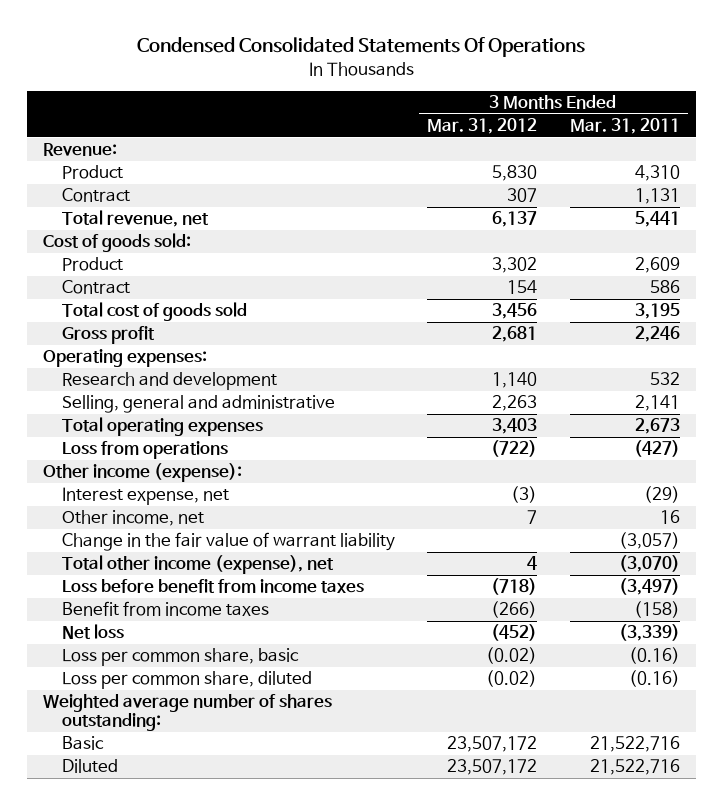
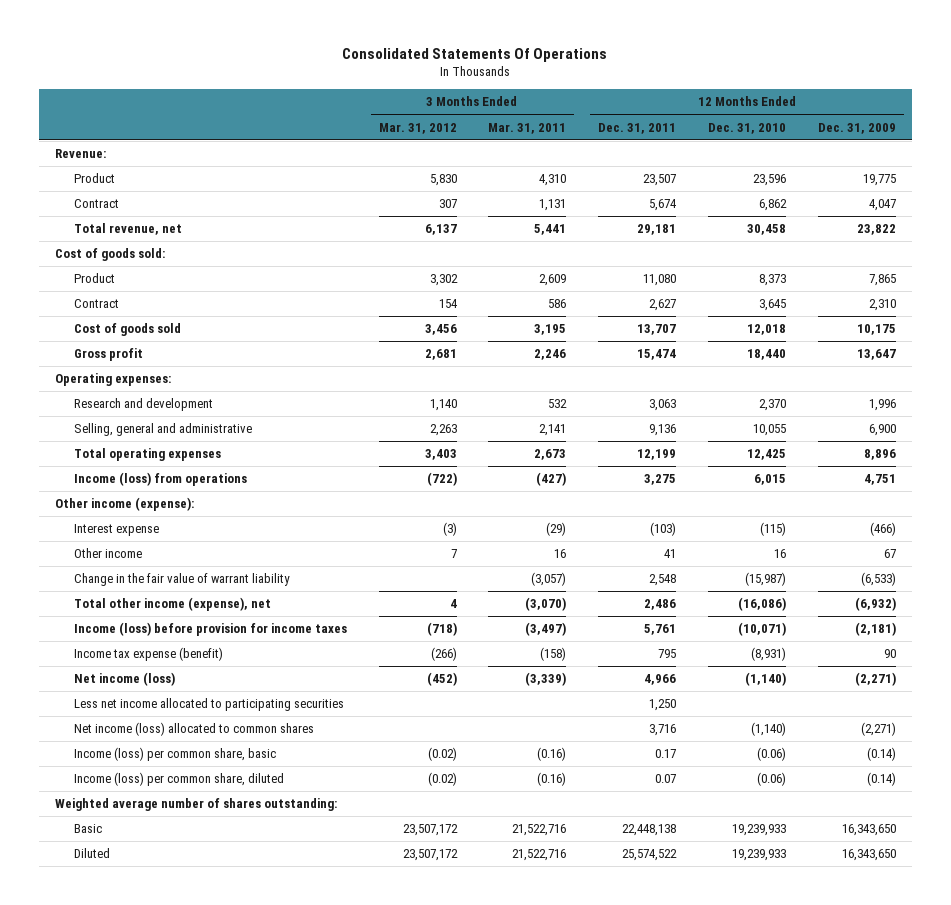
- Condensed Consolidated Statements Of Operations
+ Consolidated Statements Of Operations
- | 3 Months Ended Mar. 31, 2012 | 3 Months Ended Mar. 31, 2011
+ | 3 Months Ended Mar. 31, 2012 | 3 Months Ended Mar. 31, 2011 | 12 Months Ended Dec. 31, 2011 | 12 Months Ended Dec. 31, 2010 | 12 Months Ended Dec. 31, 2009
- Total cost of goods sold | 3,456 | 3,195
+ Cost of goods sold | 3,456 | 3,195 | 13,707 | 12,018 | 10,175
- Loss from operations | (722) | (427)
+ Income (loss) from operations | (722) | (427) | 3,275 | 6,015 | 4,751
- Interest expense, net | (3) | (29)
- Other income, net | 7 | 16
+ Interest expense | (3) | (29) | (103) | (115) | (466)
+ Other income | 7 | 16 | 41 | 16 | 67
- Loss before benefit from income taxes | (718) | (3,497)
- Benefit from income taxes | (266) | (158)
- Net loss | (452) | (3,339)
- Loss per common share, basic | (0.02) | (0.16)
- Loss per common share, diluted | (0.02) | (0.16)
+ Income (loss) before provision for income taxes | (718) | (3,497) | 5,761 | (10,071) | (2,181)
+ Income tax expense (benefit) | (266) | (158) | 795 | (8,931) | 90
+ Net income (loss) | (452) | (3,339) | 4,966 | (1,140) | (2,271)
+ Less net income allocated to participating securities | | | 1,250 | |
+ Net income (loss) allocated to common shares | | | 3,716 | (1,140) | (2,271)
+ Income (loss) per common share, basic | (0.02) | (0.16) | 0.17 | (0.06) | (0.14)
+ Income (loss) per common share, diluted | (0.02) | (0.16) | 0.07 | (0.06) | (0.14)

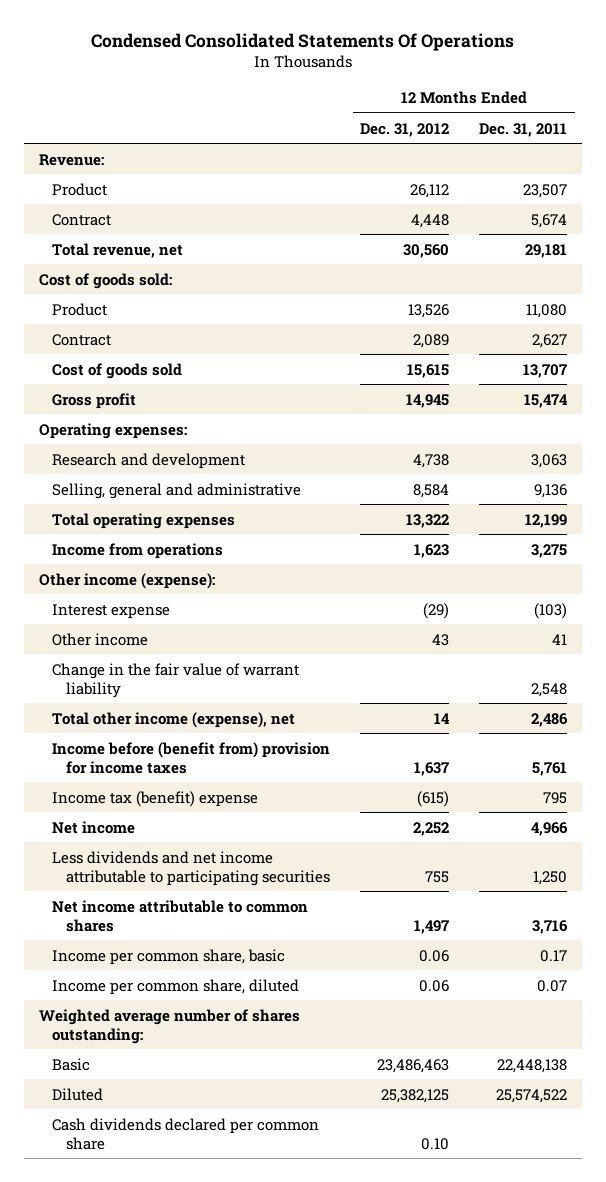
- Consolidated Statements Of Operations
+ Condensed Consolidated Statements Of Operations
- | 3 Months Ended Mar. 31, 2012 | 3 Months Ended Mar. 31, 2011 | 12 Months Ended Dec. 31, 2011 | 12 Months Ended Dec. 31, 2010 | 12 Months Ended Dec. 31, 2009
+ | 12 Months Ended Dec. 31, 2012 | 12 Months Ended Dec. 31, 2011
- Income (loss) from operations | (722) | (427) | 3,275 | 6,015 | 4,751
+ Income from operations | 1,623 | 3,275
- Income (loss) before provision for income taxes | (718) | (3,497) | 5,761 | (10,071) | (2,181)
- Income tax expense (benefit) | (266) | (158) | 795 | (8,931) | 90
- Net income (loss) | (452) | (3,339) | 4,966 | (1,140) | (2,271)
- Less net income allocated to participating securities | | | 1,250 | |
- Net income (loss) allocated to common shares | | | 3,716 | (1,140) | (2,271)
- Income (loss) per common share, basic | (0.02) | (0.16) | 0.17 | (0.06) | (0.14)
- Income (loss) per common share, diluted | (0.02) | (0.16) | 0.07 | (0.06) | (0.14)
+ Income before (benefit from) provision for income taxes | 1,637 | 5,761
+ Income tax (benefit) expense | (615) | 795
+ Net income | 2,252 | 4,966
+ Less dividends and net income attributable to participating securities | 755 | 1,250
+ Net income attributable to common shares | 1,497 | 3,716
+ Income per common share, basic | 0.06 | 0.17
+ Income per common share, diluted | 0.06 | 0.07
+ Cash dividends declared per common share | 0.10 |

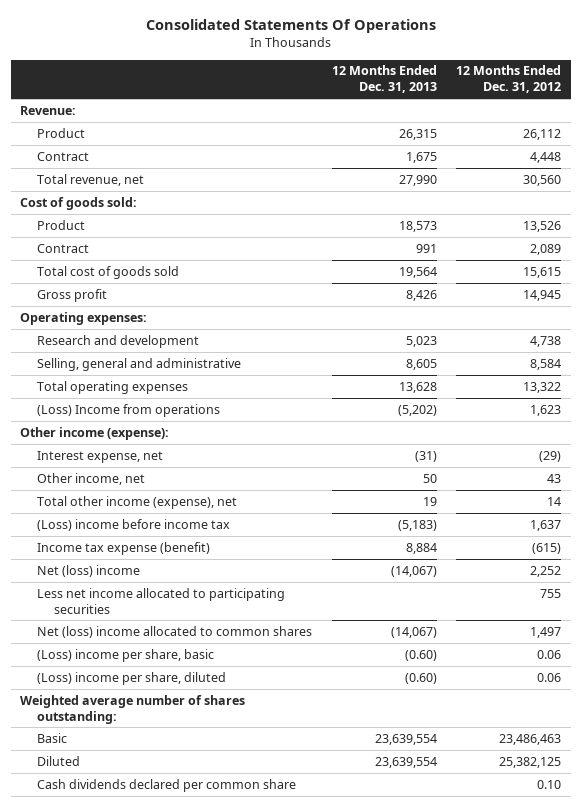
- Condensed Consolidated Statements Of Operations
+ Consolidated Statements Of Operations
- | 12 Months Ended Dec. 31, 2012 | 12 Months Ended Dec. 31, 2011
+ | 12 Months Ended Dec. 31, 2013 | 12 Months Ended Dec. 31, 2012
- Cost of goods sold | 15,615 | 13,707
+ Total cost of goods sold | 19,564 | 15,615
- Income from operations | 1,623 | 3,275
+ (Loss) Income from operations | (5,202) | 1,623
- Interest expense | (29) | (103)
- Other income | 43 | 41
- Change in the fair value of warrant liability | | 2,548
+ Interest expense, net | (31) | (29)
+ Other income, net | 50 | 43
- Income before (benefit from) provision for income taxes | 1,637 | 5,761
- Income tax (benefit) expense | (615) | 795
- Net income | 2,252 | 4,966
- Less dividends and net income attributable to participating securities | 755 | 1,250
- Net income attributable to common shares | 1,497 | 3,716
- Income per common share, basic | 0.06 | 0.17
- Income per common share, diluted | 0.06 | 0.07
+ (Loss) income before income tax | (5,183) | 1,637
+ Income tax expense (benefit) | 8,884 | (615)
+ Net (loss) income | (14,067) | 2,252
+ Less net income allocated to participating securities | | 755
+ Net (loss) income allocated to common shares | (14,067) | 1,497
+ (Loss) income per share, basic | (0.60) | 0.06
+ (Loss) income per share, diluted | (0.60) | 0.06

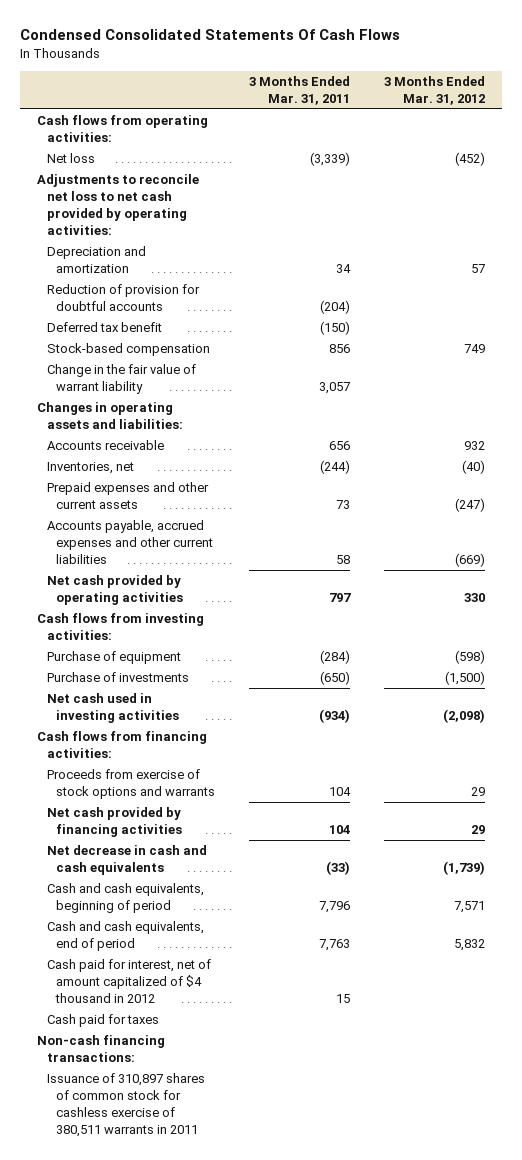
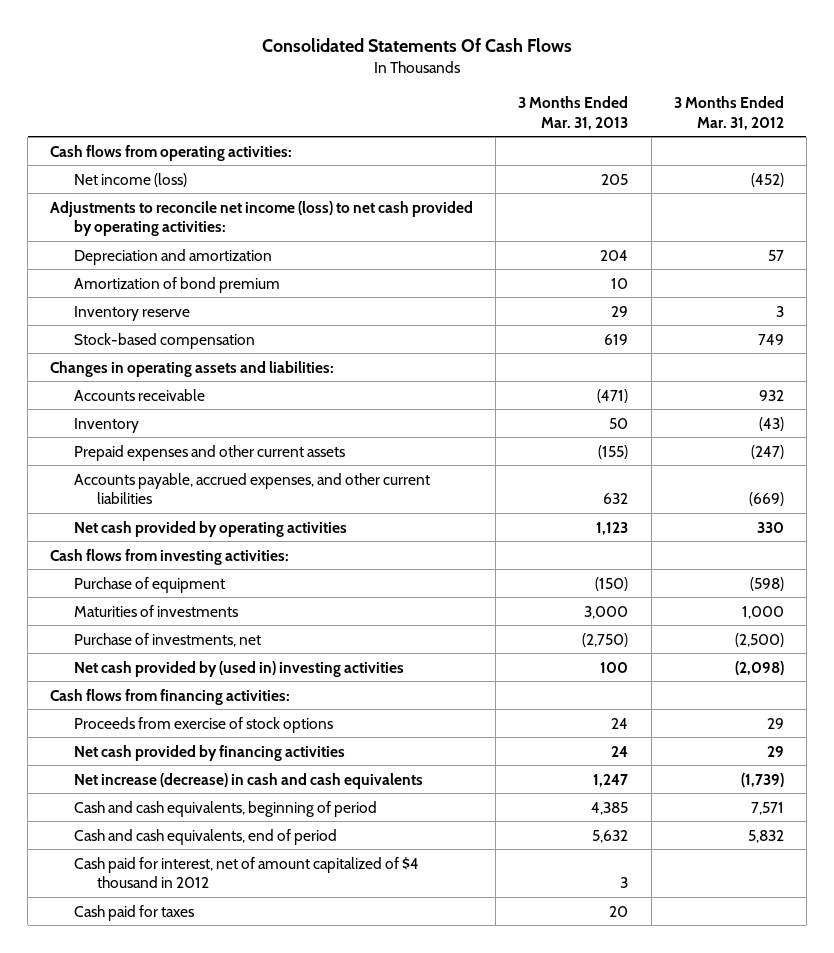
- Condensed Consolidated Statements Of Cash Flows
+ Consolidated Statements Of Cash Flows
- | 3 Months Ended Mar. 31, 2011 | 3 Months Ended Mar. 31, 2012
+ | 3 Months Ended Mar. 31, 2013 | 3 Months Ended Mar. 31, 2012
- Net loss | (3,339) | (452)
- Adjustments to reconcile net loss to net cash provided by operating activities:
+ Net income (loss) | 205 | (452)
+ Adjustments to reconcile net income (loss) to net cash provided by operating activities:
- Reduction of provision for doubtful accounts | (204) |
- Deferred tax benefit | (150) |
+ Amortization of bond premium | 10 |
+ Inventory reserve | 29 | 3
- Change in the fair value of warrant liability | 3,057 |
- Inventories, net | (244) | (40)
+ Inventory | 50 | (43)
- Accounts payable, accrued expenses and other current liabilities | 58 | (669)
+ Accounts payable, accrued expenses, and other current liabilities | 632 | (669)
- Purchase of investments | (650) | (1,500)
- Net cash used in investing activities | (934) | (2,098)
+ Maturities of investments | 3,000 | 1,000
+ Purchase of investments, net | (2,750) | (2,500)
+ Net cash provided by (used in) investing activities | 100 | (2,098)
- Proceeds from exercise of stock options and warrants | 104 | 29
+ Proceeds from exercise of stock options | 24 | 29
- Net decrease in cash and cash equivalents | (33) | (1,739)
+ Net increase (decrease) in cash and cash equivalents | 1,247 | (1,739)
- Non-cash financing transactions:
- Issuance of 310,897 shares of common stock for cashless exercise of 380,511 warrants in 2011

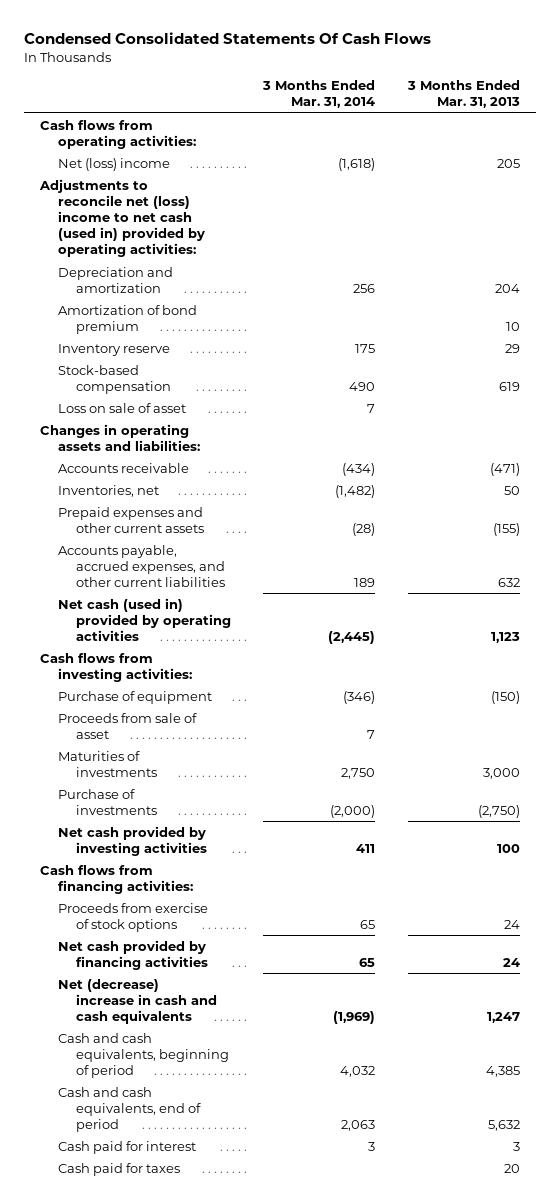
- Consolidated Statements Of Cash Flows
+ Condensed Consolidated Statements Of Cash Flows
- | 3 Months Ended Mar. 31, 2013 | 3 Months Ended Mar. 31, 2012
+ | 3 Months Ended Mar. 31, 2014 | 3 Months Ended Mar. 31, 2013
- Net income (loss) | 205 | (452)
- Adjustments to reconcile net income (loss) to net cash provided by operating activities:
+ Net (loss) income | (1,618) | 205
+ Adjustments to reconcile net (loss) income to net cash (used in) provided by operating activities:
+ Loss on sale of asset | 7 |
- Inventory | 50 | (43)
+ Inventories, net | (1,482) | 50
- Net cash provided by operating activities | 1,123 | 330
+ Net cash (used in) provided by operating activities | (2,445) | 1,123
+ Proceeds from sale of asset | 7 |
- Purchase of investments, net | (2,750) | (2,500)
- Net cash provided by (used in) investing activities | 100 | (2,098)
+ Purchase of investments | (2,000) | (2,750)
+ Net cash provided by investing activities | 411 | 100
- Net increase (decrease) in cash and cash equivalents | 1,247 | (1,739)
+ Net (decrease) increase in cash and cash equivalents | (1,969) | 1,247
- Cash paid for interest, net of amount capitalized of $4 thousand in 2012 | 3 |
+ Cash paid for interest | 3 | 3

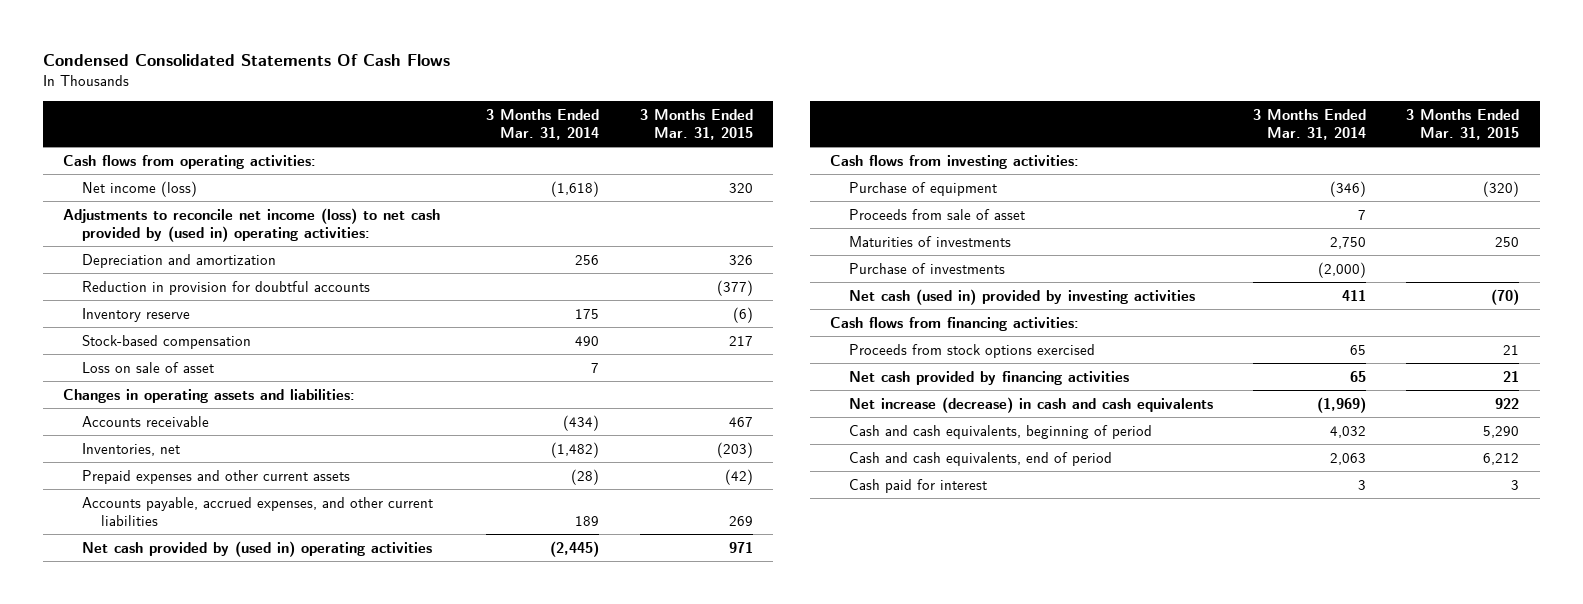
- | 3 Months Ended Mar. 31, 2014 | 3 Months Ended Mar. 31, 2013
+ | 3 Months Ended Mar. 31, 2014 | 3 Months Ended Mar. 31, 2015
- Net (loss) income | (1,618) | 205
- Adjustments to reconcile net (loss) income to net cash (used in) provided by operating activities:
+ Net income (loss) | (1,618) | 320
+ Adjustments to reconcile net income (loss) to net cash provided by (used in) operating activities:
- Amortization of bond premium | | 10
+ Reduction in provision for doubtful accounts | | (377)
- Net cash (used in) provided by operating activities | (2,445) | 1,123
+ Net cash provided by (used in) operating activities | (2,445) | 971
- Net cash provided by investing activities | 411 | 100
+ Net cash (used in) provided by investing activities | 411 | (70)
- Proceeds from exercise of stock options | 65 | 24
+ Proceeds from stock options exercised | 65 | 21
- Net (decrease) increase in cash and cash equivalents | (1,969) | 1,247
+ Net increase (decrease) in cash and cash equivalents | (1,969) | 922
- Cash paid for taxes | | 20

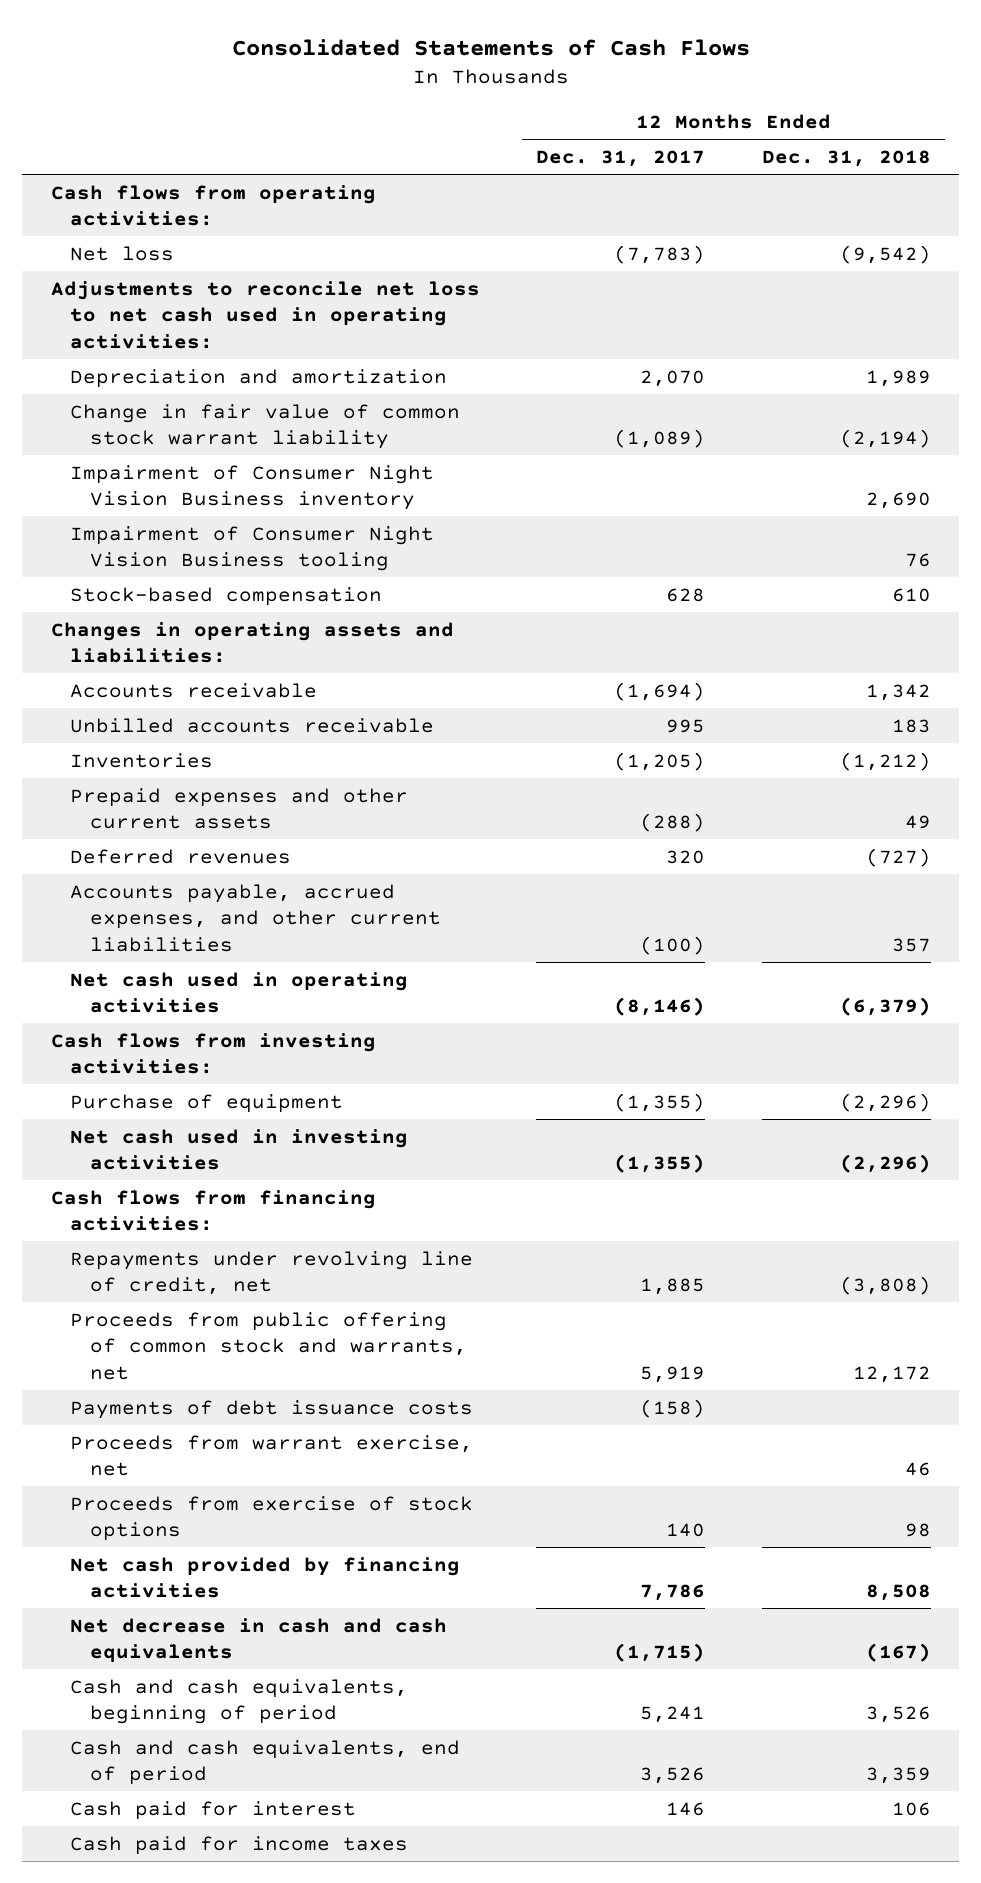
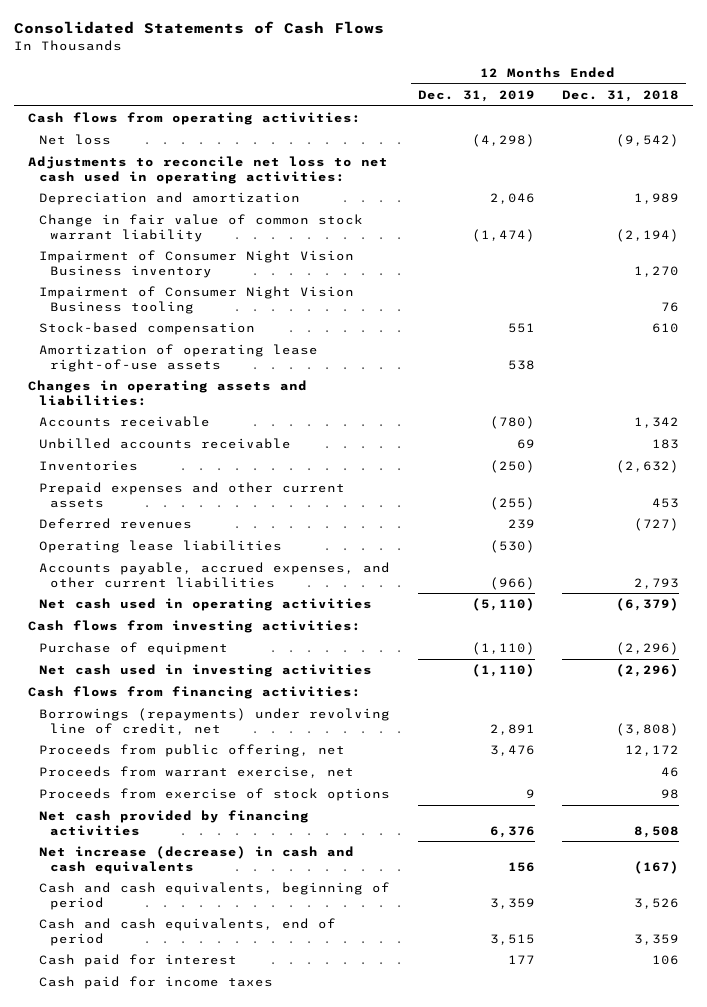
- | 12 Months Ended Dec. 31, 2017 | 12 Months Ended Dec. 31, 2018
+ | 12 Months Ended Dec. 31, 2019 | 12 Months Ended Dec. 31, 2018
- Impairment of Consumer Night Vision Business inventory | | 2,690
+ Impairment of Consumer Night Vision Business inventory | | 1,270
+ Amortization of operating lease right-of-use assets | 538 |
- Inventories | (1,205) | (1,212)
- Prepaid expenses and other current assets | (288) | 49
+ Inventories | (250) | (2,632)
+ Prepaid expenses and other current assets | (255) | 453
- Accounts payable, accrued expenses, and other current liabilities | (100) | 357
+ Operating lease liabilities | (530) |
+ Accounts payable, accrued expenses, and other current liabilities | (966) | 2,793
- Repayments under revolving line of credit, net | 1,885 | (3,808)
- Proceeds from public offering of common stock and warrants, net | 5,919 | 12,172
- Payments of debt issuance costs | (158) |
+ Borrowings (repayments) under revolving line of credit, net | 2,891 | (3,808)
+ Proceeds from public offering, net | 3,476 | 12,172
- Net decrease in cash and cash equivalents | (1,715) | (167)
+ Net increase (decrease) in cash and cash equivalents | 156 | (167)

